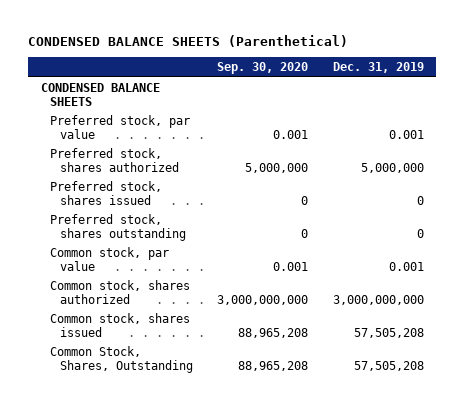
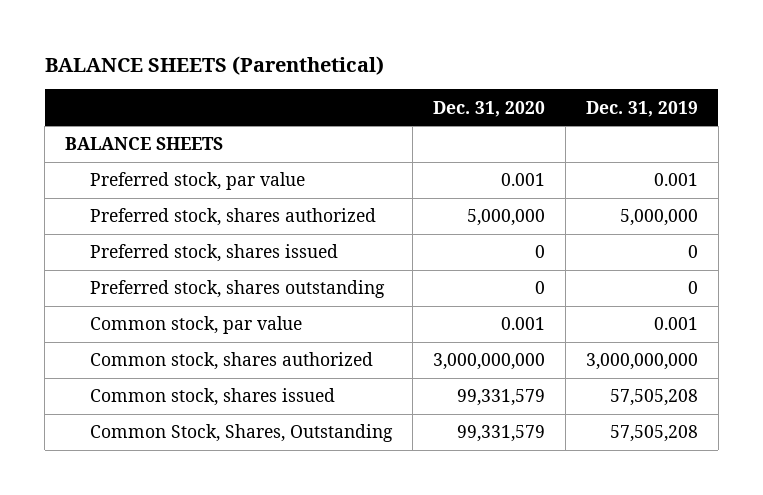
- CONDENSED BALANCE SHEETS (Parenthetical)
+ BALANCE SHEETS (Parenthetical)
- | Sep. 30, 2020 | Dec. 31, 2019
+ | Dec. 31, 2020 | Dec. 31, 2019
- CONDENSED BALANCE SHEETS
+ BALANCE SHEETS

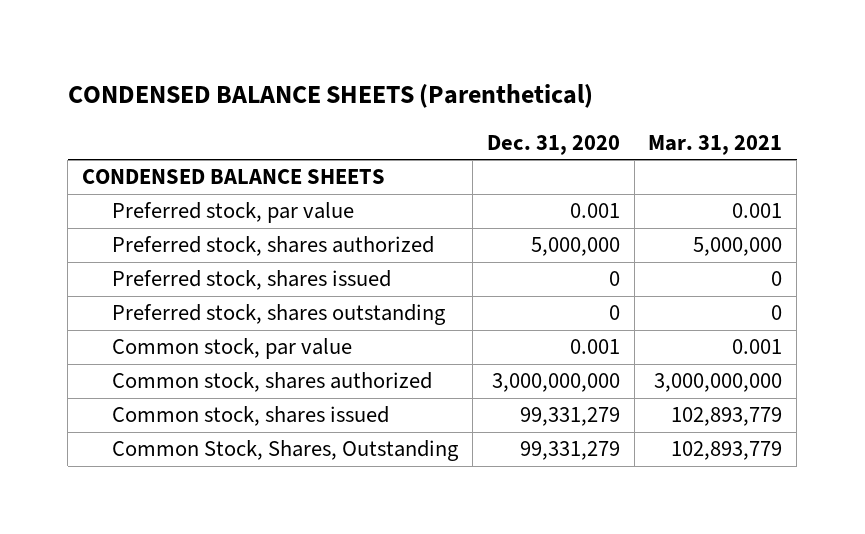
- BALANCE SHEETS (Parenthetical)
+ CONDENSED BALANCE SHEETS (Parenthetical)
- | Dec. 31, 2020 | Dec. 31, 2019
+ | Dec. 31, 2020 | Mar. 31, 2021
- BALANCE SHEETS
+ CONDENSED BALANCE SHEETS
- Common stock, shares issued | 99,331,579 | 57,505,208
- Common Stock, Shares, Outstanding | 99,331,579 | 57,505,208
+ Common stock, shares issued | 99,331,279 | 102,893,779
+ Common Stock, Shares, Outstanding | 99,331,279 | 102,893,779

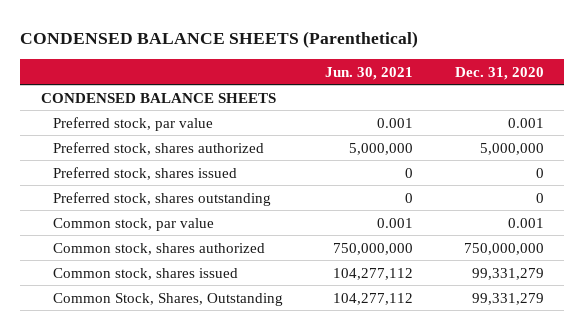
- | Dec. 31, 2020 | Mar. 31, 2021
+ | Jun. 30, 2021 | Dec. 31, 2020
- Common stock, shares authorized | 3,000,000,000 | 3,000,000,000
+ Common stock, shares authorized | 750,000,000 | 750,000,000

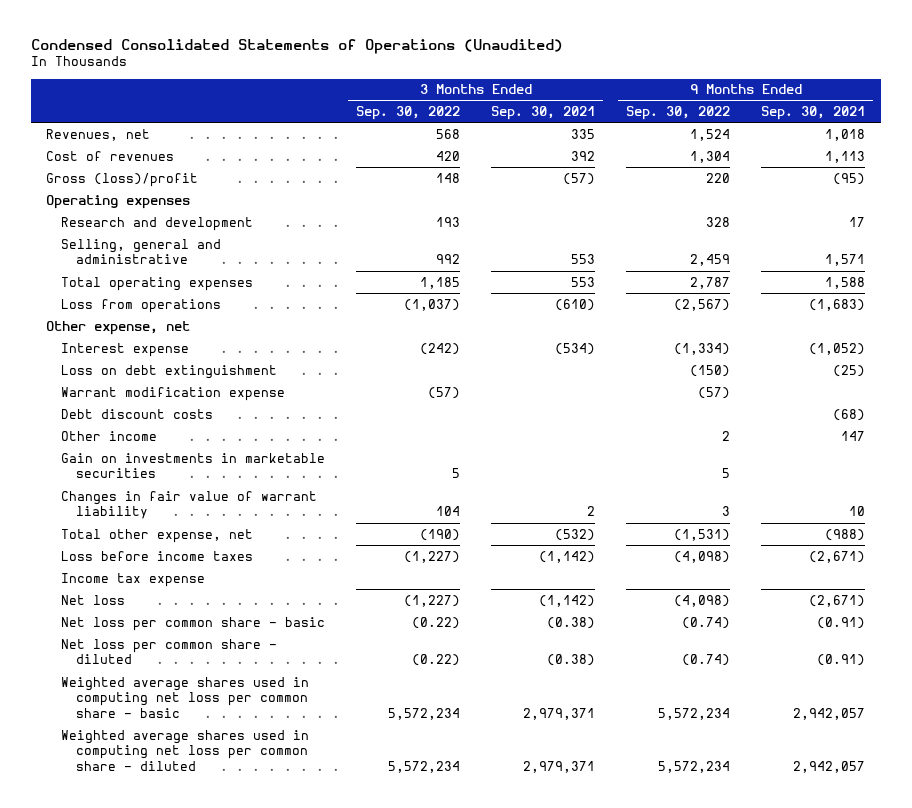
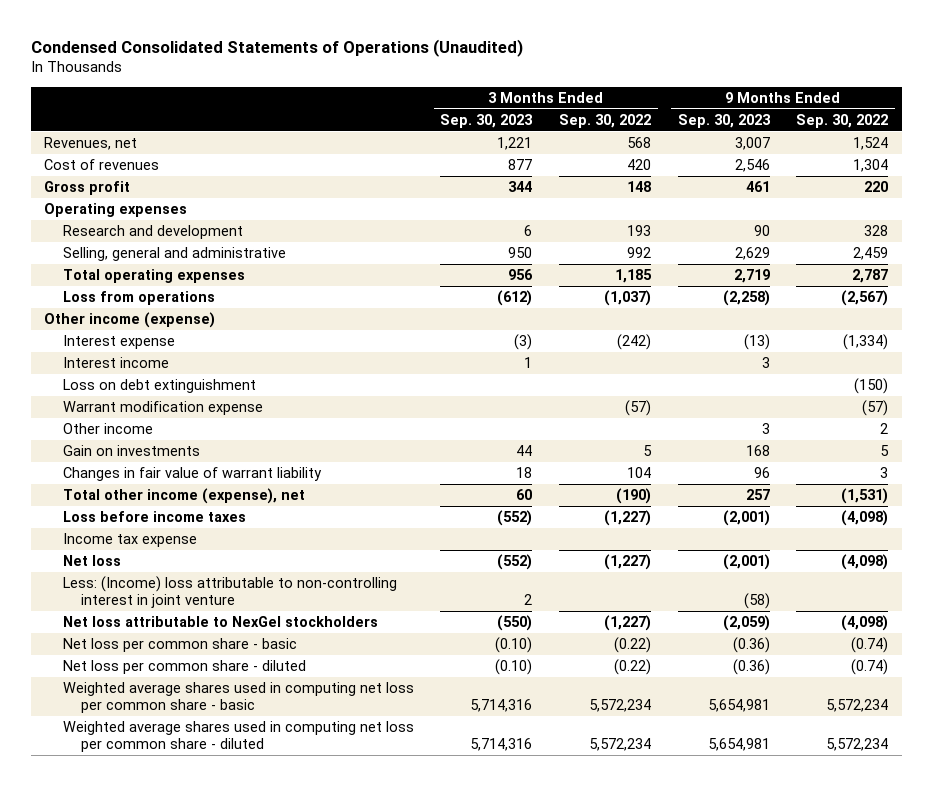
- | 3 Months Ended Sep. 30, 2022 | 3 Months Ended Sep. 30, 2021 | 9 Months Ended Sep. 30, 2022 | 9 Months Ended Sep. 30, 2021
+ | 3 Months Ended Sep. 30, 2023 | 3 Months Ended Sep. 30, 2022 | 9 Months Ended Sep. 30, 2023 | 9 Months Ended Sep. 30, 2022
- Gross (loss)/profit | 148 | (57) | 220 | (95)
+ Gross profit | 344 | 148 | 461 | 220
- Other expense, net
+ Other income (expense)
+ Interest income | 1 | | 3 |
- Debt discount costs | | | | (68)
- Gain on investments in marketable securities | 5 | | 5 |
+ Gain on investments | 44 | 5 | 168 | 5
- Total other expense, net | (190) | (532) | (1,531) | (988)
+ Total other income (expense), net | 60 | (190) | 257 | (1,531)
+ Less: (Income) loss attributable to non-controlling interest in joint venture | 2 | | (58) |
+ Net loss attributable to NexGel stockholders | (550) | (1,227) | (2,059) | (4,098)

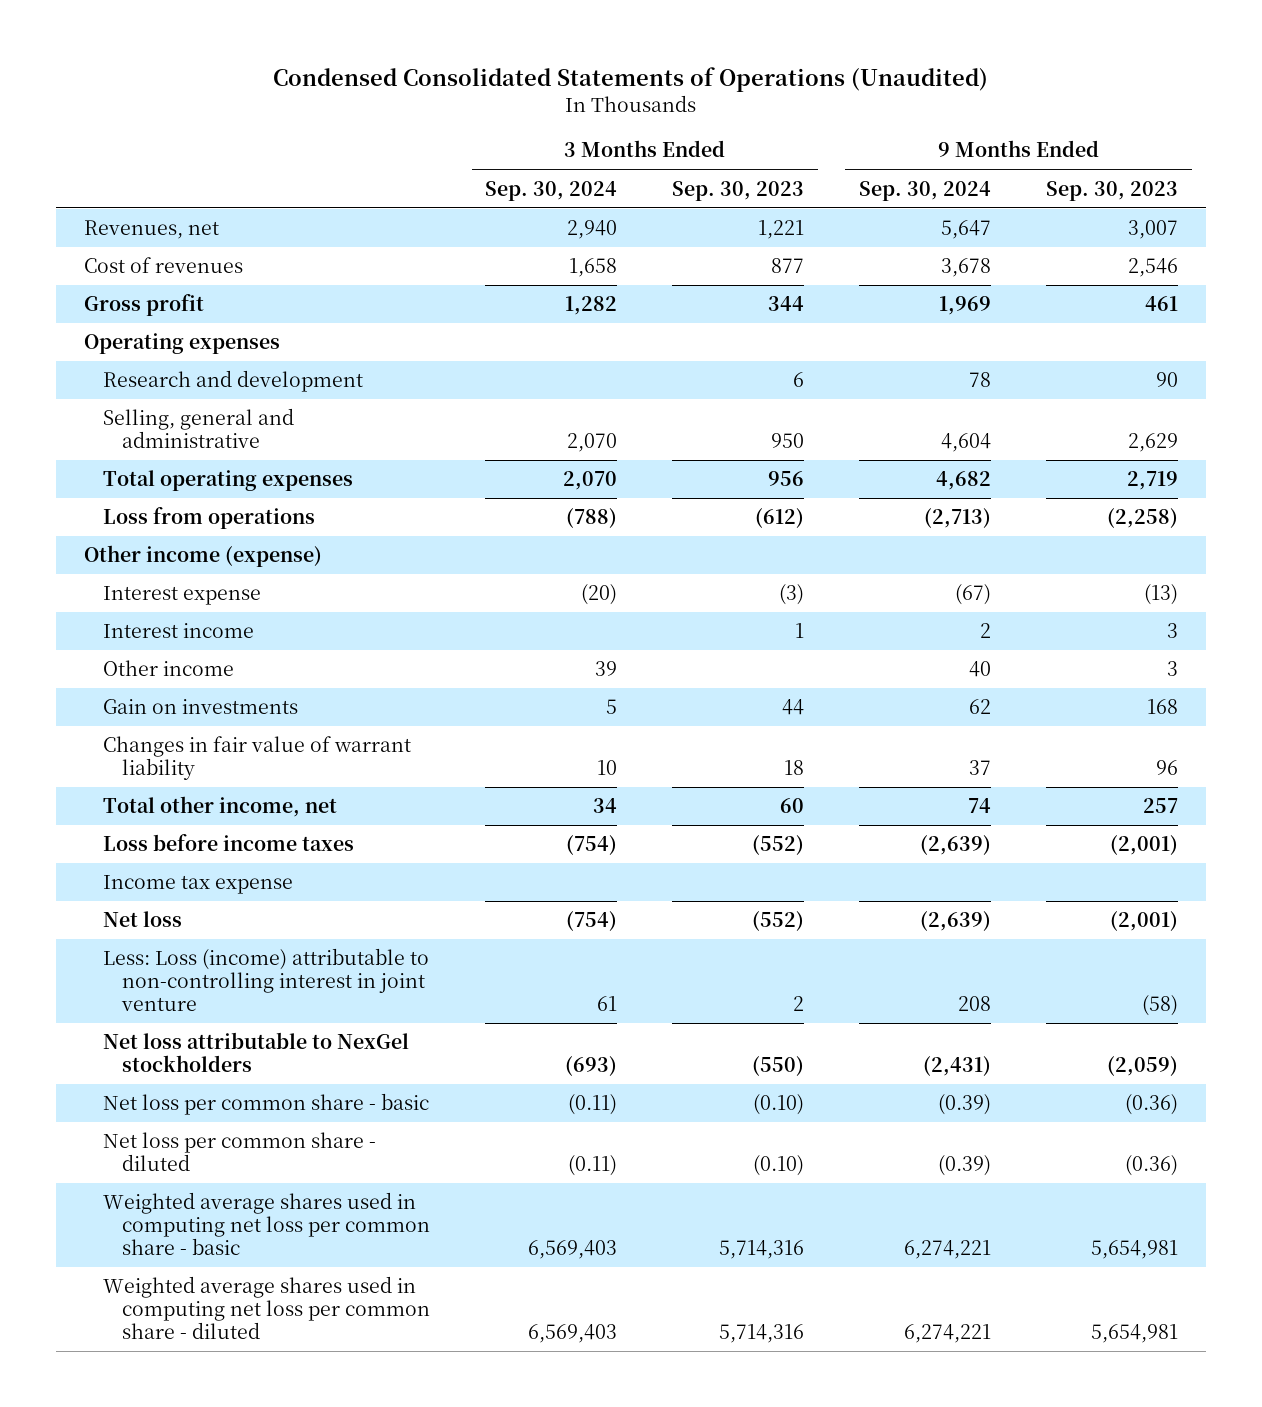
- | 3 Months Ended Sep. 30, 2023 | 3 Months Ended Sep. 30, 2022 | 9 Months Ended Sep. 30, 2023 | 9 Months Ended Sep. 30, 2022
+ | 3 Months Ended Sep. 30, 2024 | 3 Months Ended Sep. 30, 2023 | 9 Months Ended Sep. 30, 2024 | 9 Months Ended Sep. 30, 2023
- Loss on debt extinguishment | | | | (150)
- Warrant modification expense | | (57) | | (57)
- Total other income (expense), net | 60 | (190) | 257 | (1,531)
+ Total other income, net | 34 | 60 | 74 | 257
- Less: (Income) loss attributable to non-controlling interest in joint venture | 2 | | (58) |
+ Less: Loss (income) attributable to non-controlling interest in joint venture | 61 | 2 | 208 | (58)

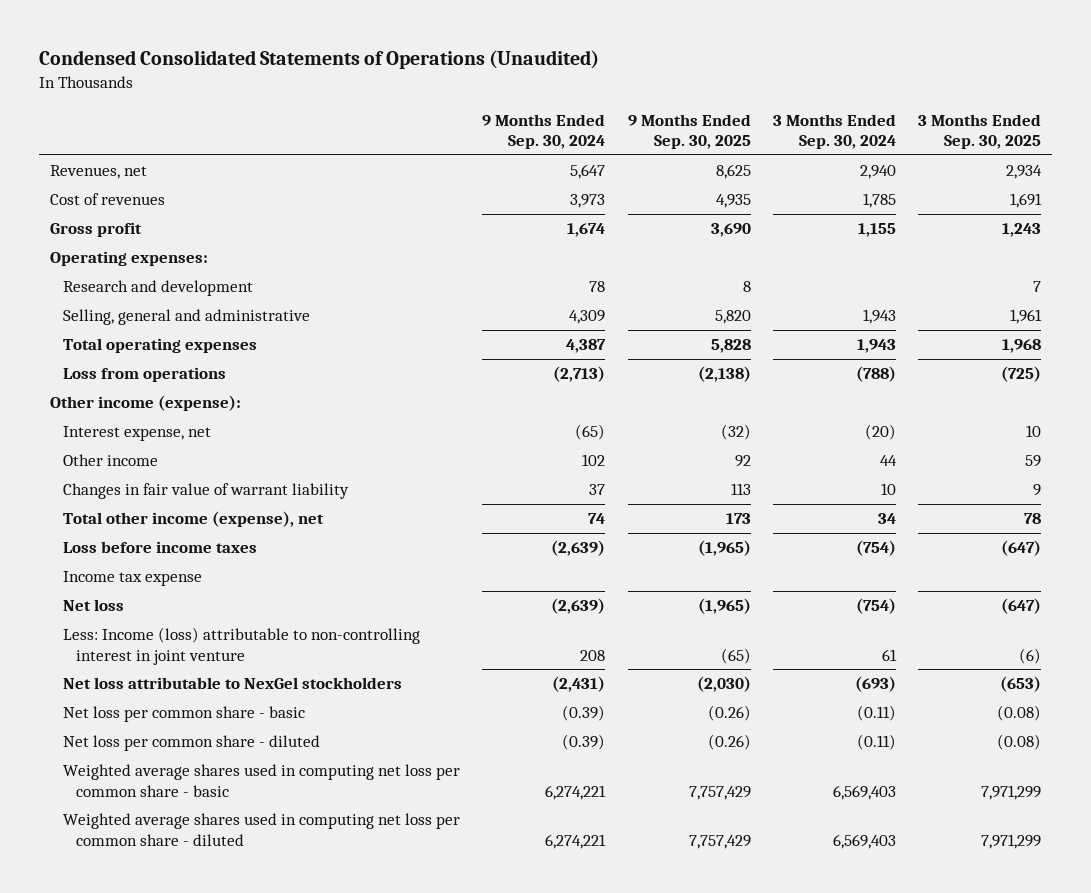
- | 3 Months Ended Sep. 30, 2024 | 3 Months Ended Sep. 30, 2023 | 9 Months Ended Sep. 30, 2024 | 9 Months Ended Sep. 30, 2023
+ | 9 Months Ended Sep. 30, 2024 | 9 Months Ended Sep. 30, 2025 | 3 Months Ended Sep. 30, 2024 | 3 Months Ended Sep. 30, 2025
- Cost of revenues | 1,658 | 877 | 3,678 | 2,546
- Gross profit | 1,282 | 344 | 1,969 | 461
- Operating expenses
+ Cost of revenues | 3,973 | 4,935 | 1,785 | 1,691
+ Gross profit | 1,674 | 3,690 | 1,155 | 1,243
+ Operating expenses:
- Selling, general and administrative | 2,070 | 950 | 4,604 | 2,629
- Total operating expenses | 2,070 | 956 | 4,682 | 2,719
+ Selling, general and administrative | 4,309 | 5,820 | 1,943 | 1,961
+ Total operating expenses | 4,387 | 5,828 | 1,943 | 1,968
- Other income (expense)
- Interest expense | (20) | (3) | (67) | (13)
- Interest income | | 1 | 2 | 3
- Other income | 39 | | 40 | 3
- Gain on investments | 5 | 44 | 62 | 168
+ Other income (expense):
+ Interest expense, net | (65) | (32) | (20) | 10
+ Other income | 102 | 92 | 44 | 59
- Total other income, net | 34 | 60 | 74 | 257
+ Total other income (expense), net | 74 | 173 | 34 | 78
- Less: Loss (income) attributable to non-controlling interest in joint venture | 61 | 2 | 208 | (58)
+ Less: Income (loss) attributable to non-controlling interest in joint venture | 208 | (65) | 61 | (6)

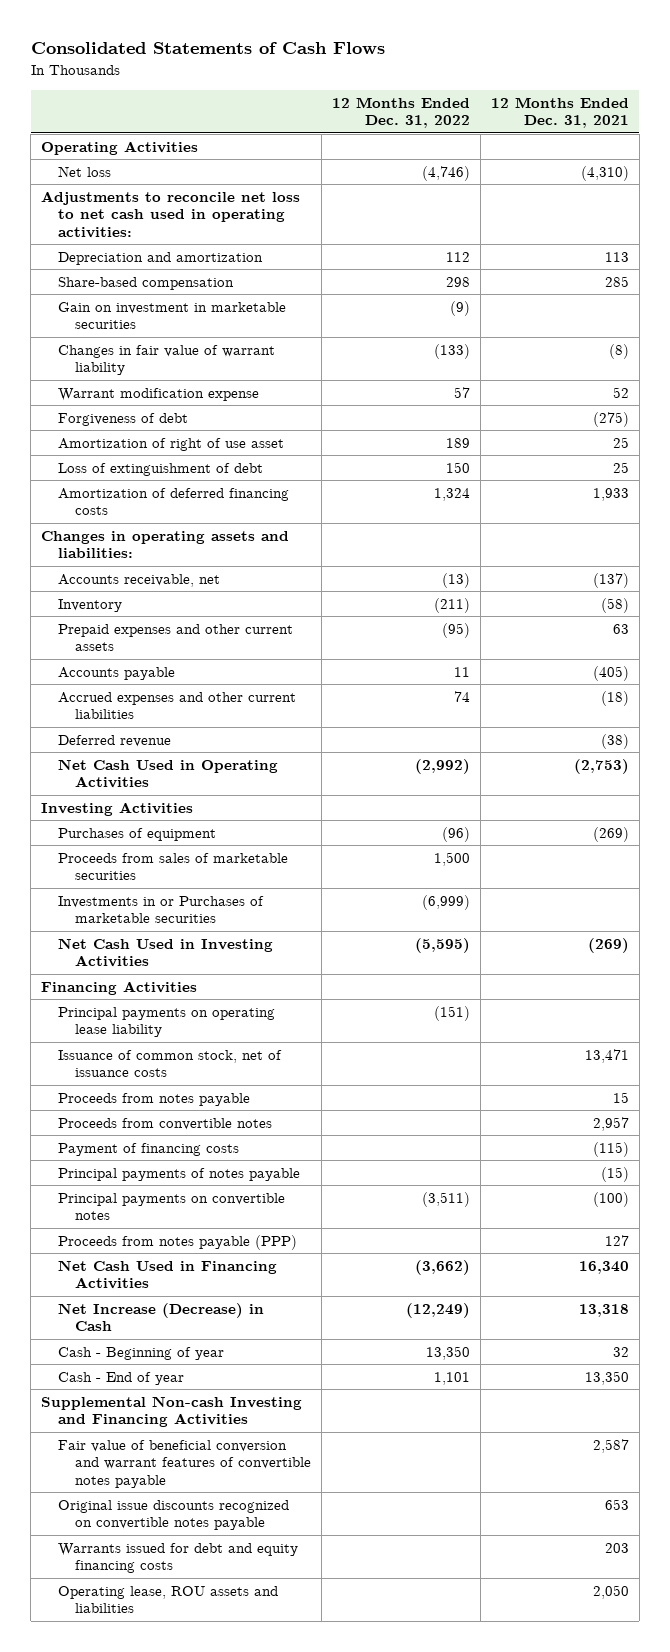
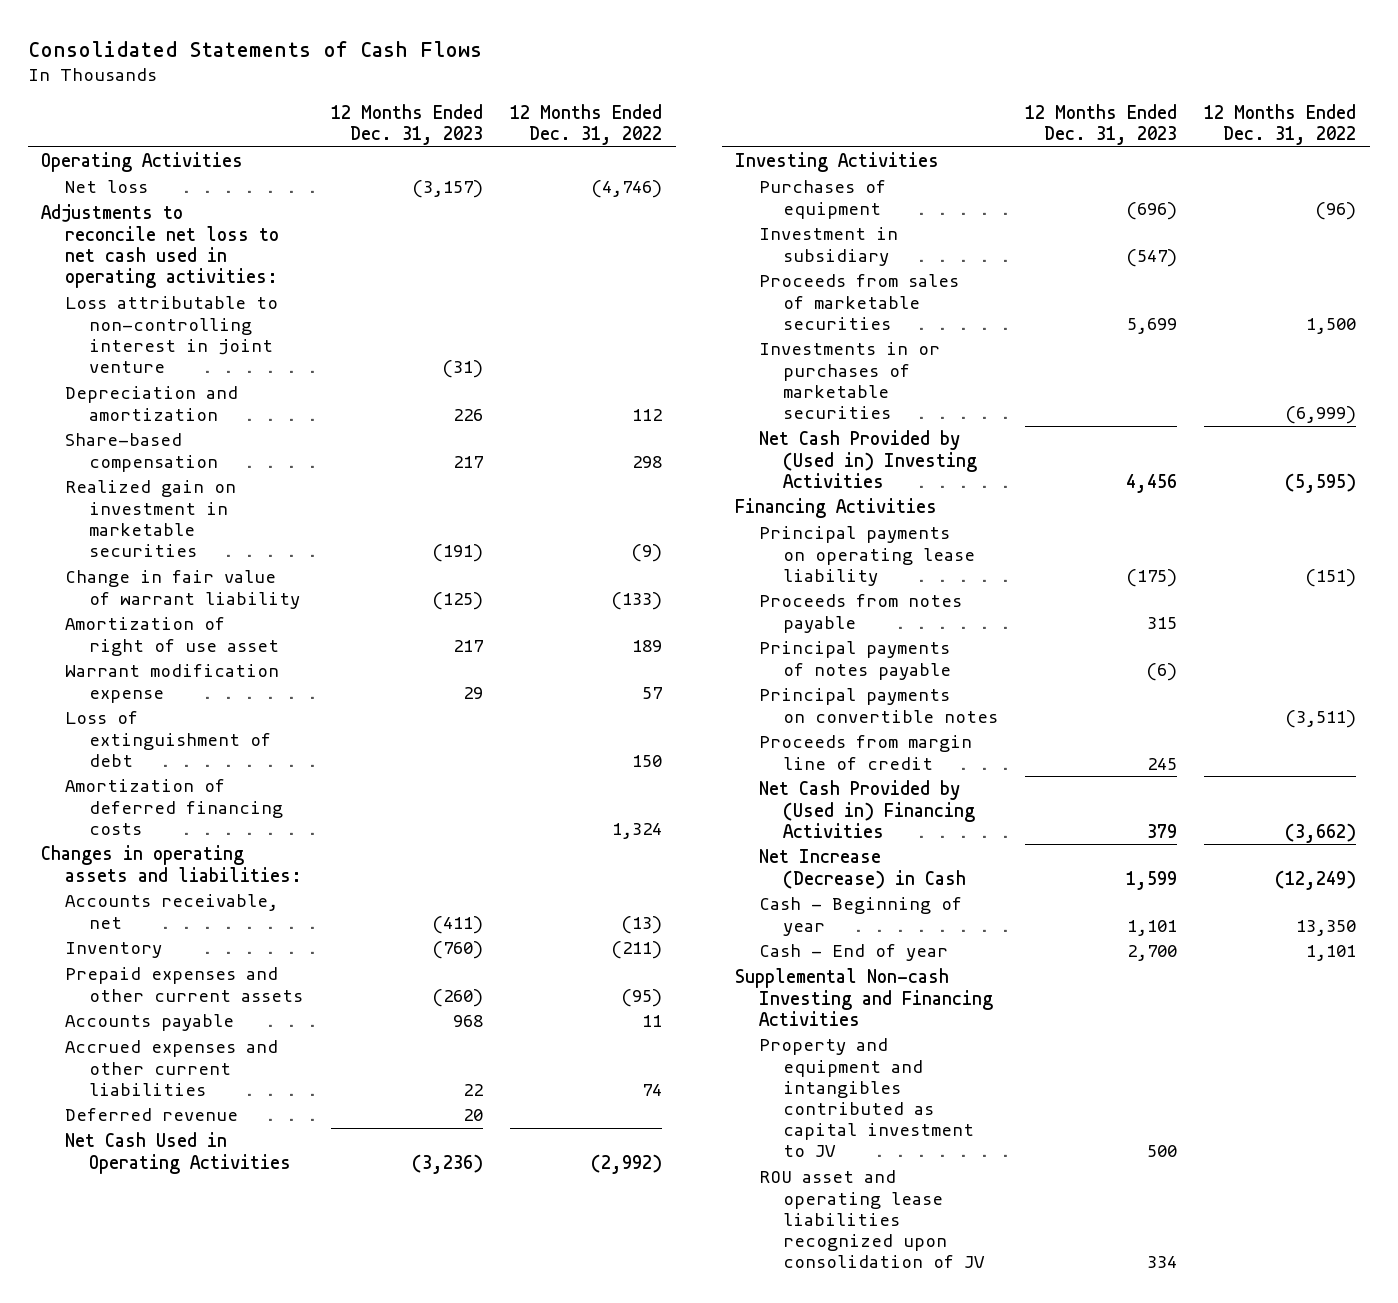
- | 12 Months Ended Dec. 31, 2022 | 12 Months Ended Dec. 31, 2021
+ | 12 Months Ended Dec. 31, 2023 | 12 Months Ended Dec. 31, 2022
+ Loss attributable to non-controlling interest in joint venture | (31) |
- Gain on investment in marketable securities | (9) |
- Changes in fair value of warrant liability | (133) | (8)
- Forgiveness of debt | | (275)
+ Realized gain on investment in marketable securities | (191) | (9)
+ Change in fair value of warrant liability | (125) | (133)
moved down: Warrant modification expense | 29 | 57
+ Investment in subsidiary | (547) |
- Investments in or Purchases of marketable securities | (6,999) |
- Net Cash Used in Investing Activities | (5,595) | (269)
+ Investments in or purchases of marketable securities | | (6,999)
+ Net Cash Provided by (Used in) Investing Activities | 4,456 | (5,595)
- Issuance of common stock, net of issuance costs | | 13,471
- Proceeds from convertible notes | | 2,957
- Payment of financing costs | | (115)
- Proceeds from notes payable (PPP) | | 127
- Net Cash Used in Financing Activities | (3,662) | 16,340
+ Proceeds from margin line of credit | 245 |
+ Net Cash Provided by (Used in) Financing Activities | 379 | (3,662)
- Fair value of beneficial conversion and warrant features of convertible notes payable | | 2,587
- Original issue discounts recognized on convertible notes payable | | 653
- Warrants issued for debt and equity financing costs | | 203
- Operating lease, ROU assets and liabilities | | 2,050
+ Property and equipment and intangibles contributed as capital investment to JV | 500 |
+ ROU asset and operating lease liabilities recognized upon consolidation of JV | 334 |

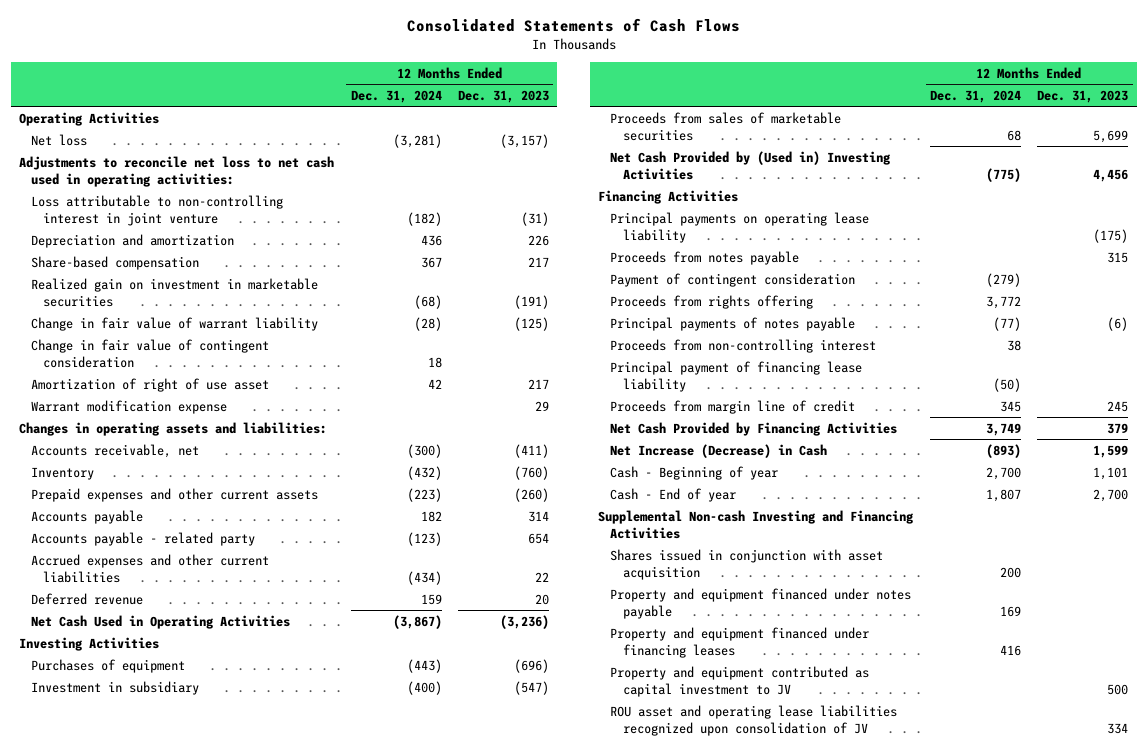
- | 12 Months Ended Dec. 31, 2023 | 12 Months Ended Dec. 31, 2022
+ | 12 Months Ended Dec. 31, 2024 | 12 Months Ended Dec. 31, 2023
+ Change in fair value of contingent consideration | 18 |
- Loss of extinguishment of debt | | 150
- Amortization of deferred financing costs | | 1,324
- Accounts payable | 968 | 11
+ Accounts payable | 182 | 314
+ Accounts payable - related party | (123) | 654
- Investments in or purchases of marketable securities | | (6,999)
+ Payment of contingent consideration | (279) |
+ Proceeds from rights offering | 3,772 |
- Principal payments on convertible notes | | (3,511)
+ Proceeds from non-controlling interest | 38 |
+ Principal payment of financing lease liability | (50) |
- Net Cash Provided by (Used in) Financing Activities | 379 | (3,662)
+ Net Cash Provided by Financing Activities | 3,749 | 379
- Property and equipment and intangibles contributed as capital investment to JV | 500 |
+ Shares issued in conjunction with asset acquisition | 200 |
+ Property and equipment financed under notes payable | 169 |
+ Property and equipment financed under financing leases | 416 |
+ Property and equipment contributed as capital investment to JV | | 500

